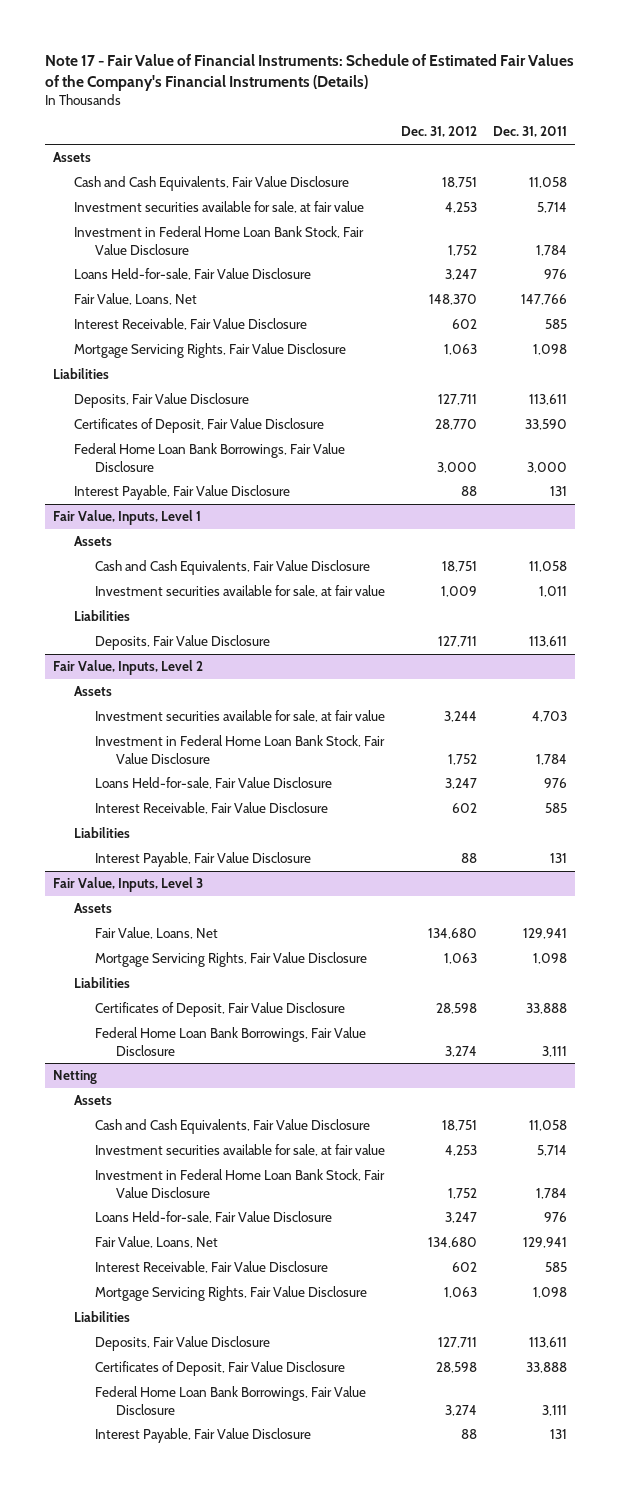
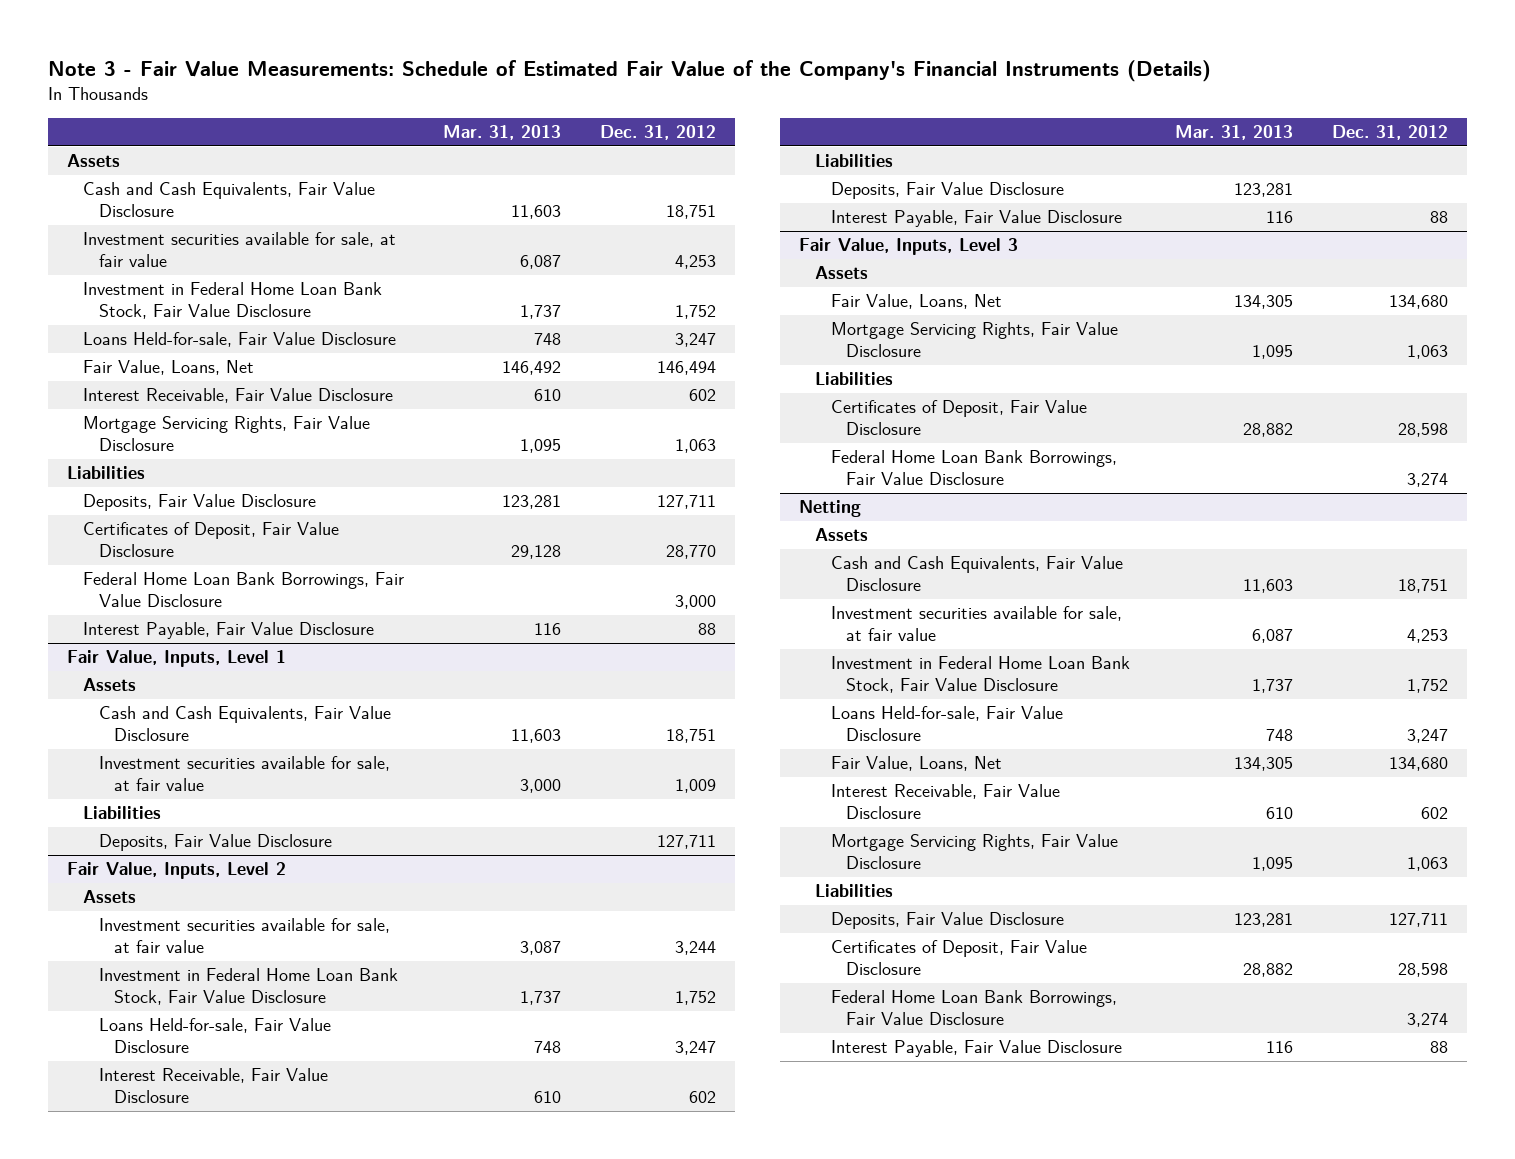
- Note 17 - Fair Value of Financial Instruments: Schedule of Estimated Fair Values of the Company's Financial Instruments (Details)
+ Note 3 - Fair Value Measurements: Schedule of Estimated Fair Value of the Company's Financial Instruments (Details)
- | Dec. 31, 2012 | Dec. 31, 2011
+ | Mar. 31, 2013 | Dec. 31, 2012
- Fair Value, Loans, Net | 148,370 | 147,766
+ Fair Value, Loans, Net | 146,492 | 146,494
@ Fair Value, Inputs, Level 2
+ Deposits, Fair Value Disclosure | 123,281 |

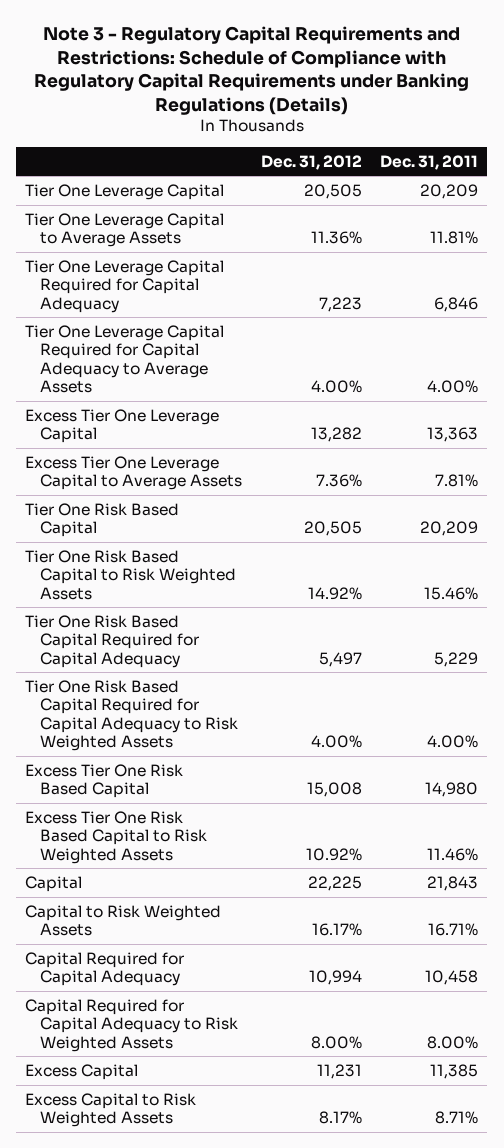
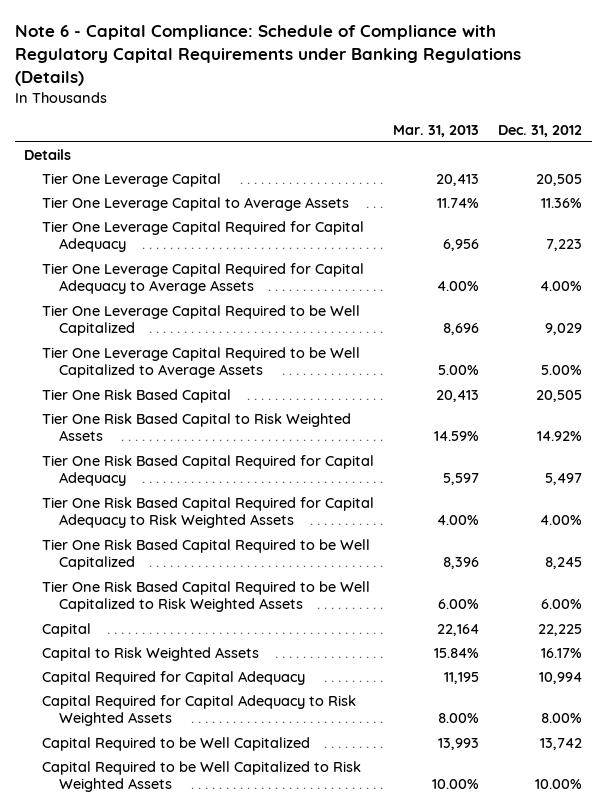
- Note 3 - Regulatory Capital Requirements and Restrictions: Schedule of Compliance with Regulatory Capital Requirements under Banking Regulations (Details)
+ Note 6 - Capital Compliance: Schedule of Compliance with Regulatory Capital Requirements under Banking Regulations (Details)
- | Dec. 31, 2012 | Dec. 31, 2011
+ | Mar. 31, 2013 | Dec. 31, 2012
+ Details
- Excess Tier One Leverage Capital | 13,282 | 13,363
- Excess Tier One Leverage Capital to Average Assets | 7.36% | 7.81%
+ Tier One Leverage Capital Required to be Well Capitalized | 8,696 | 9,029
+ Tier One Leverage Capital Required to be Well Capitalized to Average Assets | 5.00% | 5.00%
- Excess Tier One Risk Based Capital | 15,008 | 14,980
- Excess Tier One Risk Based Capital to Risk Weighted Assets | 10.92% | 11.46%
+ Tier One Risk Based Capital Required to be Well Capitalized | 8,396 | 8,245
+ Tier One Risk Based Capital Required to be Well Capitalized to Risk Weighted Assets | 6.00% | 6.00%
- Excess Capital | 11,231 | 11,385
- Excess Capital to Risk Weighted Assets | 8.17% | 8.71%
+ Capital Required to be Well Capitalized | 13,993 | 13,742
+ Capital Required to be Well Capitalized to Risk Weighted Assets | 10.00% | 10.00%

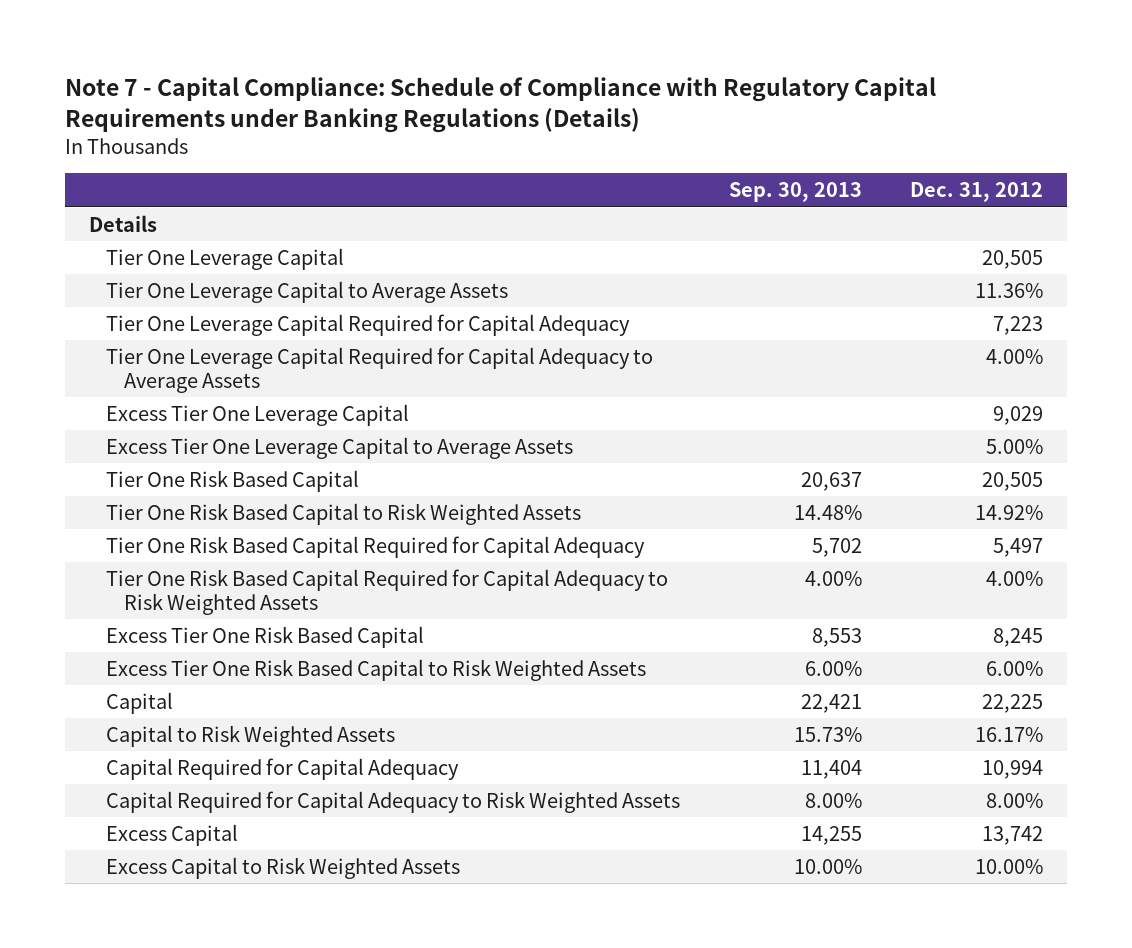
- Note 6 - Capital Compliance: Schedule of Compliance with Regulatory Capital Requirements under Banking Regulations (Details)
+ Note 7 - Capital Compliance: Schedule of Compliance with Regulatory Capital Requirements under Banking Regulations (Details)
- | Mar. 31, 2013 | Dec. 31, 2012
+ | Sep. 30, 2013 | Dec. 31, 2012
- Tier One Leverage Capital Required to be Well Capitalized | 8,696 | 9,029
- Tier One Leverage Capital Required to be Well Capitalized to Average Assets | 5.00% | 5.00%
+ Excess Tier One Leverage Capital | | 9,029
+ Excess Tier One Leverage Capital to Average Assets | | 5.00%
- Tier One Risk Based Capital Required to be Well Capitalized | 8,396 | 8,245
- Tier One Risk Based Capital Required to be Well Capitalized to Risk Weighted Assets | 6.00% | 6.00%
+ Excess Tier One Risk Based Capital | 8,553 | 8,245
+ Excess Tier One Risk Based Capital to Risk Weighted Assets | 6.00% | 6.00%
- Capital Required to be Well Capitalized | 13,993 | 13,742
- Capital Required to be Well Capitalized to Risk Weighted Assets | 10.00% | 10.00%
+ Excess Capital | 14,255 | 13,742
+ Excess Capital to Risk Weighted Assets | 10.00% | 10.00%

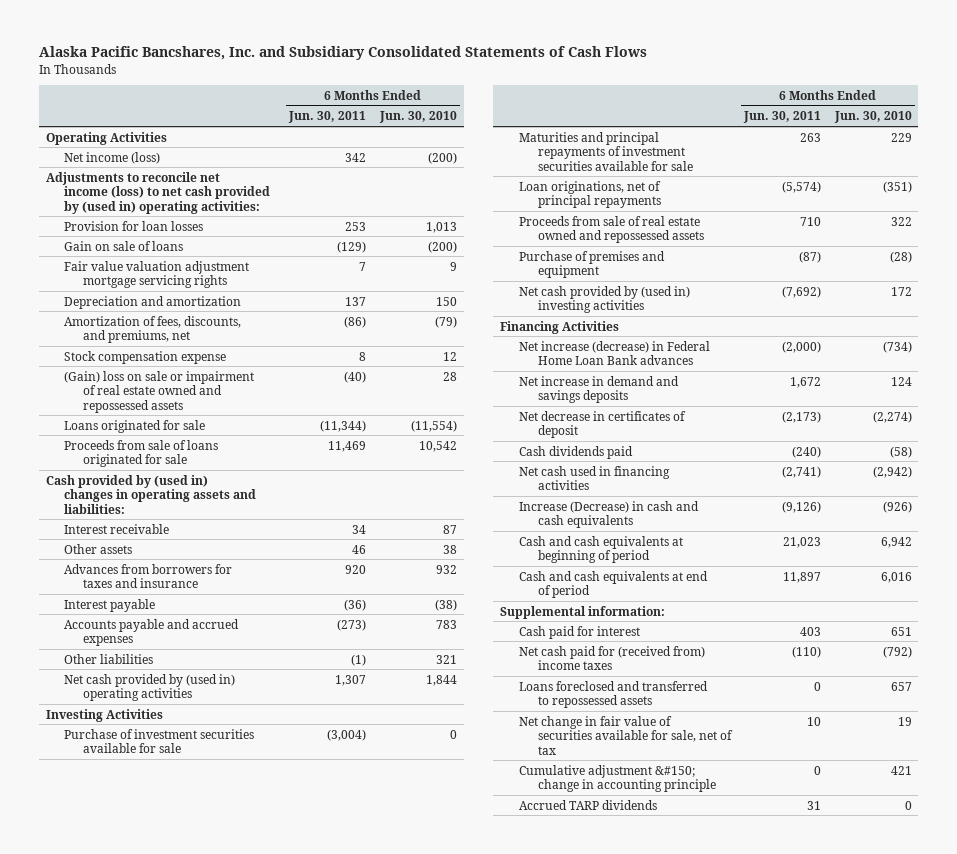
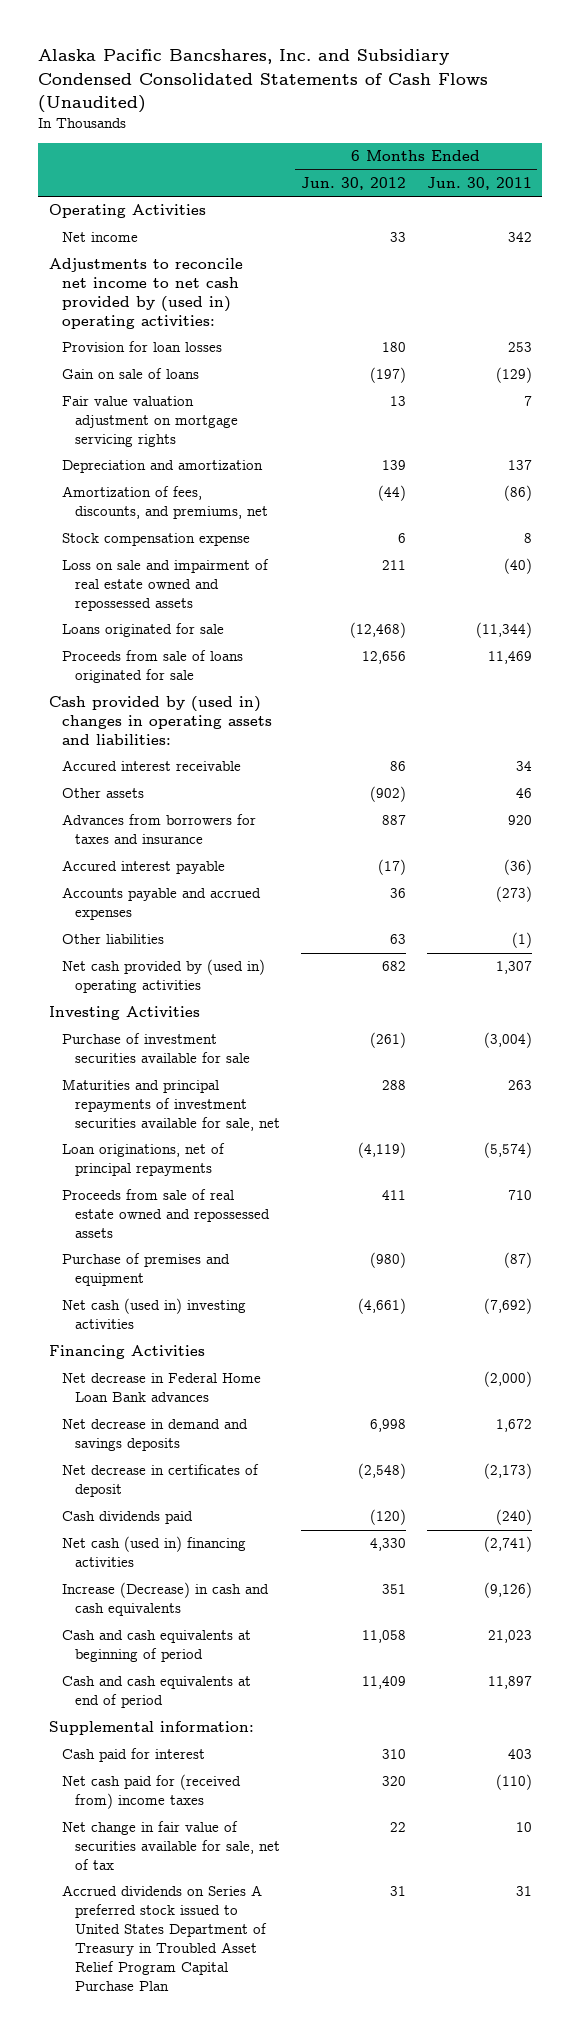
- Alaska Pacific Bancshares, Inc. and Subsidiary Consolidated Statements of Cash Flows
+ Alaska Pacific Bancshares, Inc. and Subsidiary Condensed Consolidated Statements of Cash Flows (Unaudited)
- | 6 Months Ended Jun. 30, 2011 | 6 Months Ended Jun. 30, 2010
+ | 6 Months Ended Jun. 30, 2012 | 6 Months Ended Jun. 30, 2011
- Net income (loss) | 342 | (200)
- Adjustments to reconcile net income (loss) to net cash provided by (used in) operating activities:
+ Net income | 33 | 342
+ Adjustments to reconcile net income to net cash provided by (used in) operating activities:
- Fair value valuation adjustment mortgage servicing rights | 7 | 9
+ Fair value valuation adjustment on mortgage servicing rights | 13 | 7
- (Gain) loss on sale or impairment of real estate owned and repossessed assets | (40) | 28
+ Loss on sale and impairment of real estate owned and repossessed assets | 211 | (40)
- Interest receivable | 34 | 87
+ Accured interest receivable | 86 | 34
- Interest payable | (36) | (38)
+ Accured interest payable | (17) | (36)
- Maturities and principal repayments of investment securities available for sale | 263 | 229
+ Maturities and principal repayments of investment securities available for sale, net | 288 | 263
- Net cash provided by (used in) investing activities | (7,692) | 172
+ Net cash (used in) investing activities | (4,661) | (7,692)
- Net increase (decrease) in Federal Home Loan Bank advances | (2,000) | (734)
- Net increase in demand and savings deposits | 1,672 | 124
+ Net decrease in Federal Home Loan Bank advances | | (2,000)
+ Net decrease in demand and savings deposits | 6,998 | 1,672
- Net cash used in financing activities | (2,741) | (2,942)
+ Net cash (used in) financing activities | 4,330 | (2,741)
- Loans foreclosed and transferred to repossessed assets | 0 | 657
- Cumulative adjustment &#150; change in accounting principle | 0 | 421
- Accrued TARP dividends | 31 | 0
+ Accrued dividends on Series A preferred stock issued to United States Department of Treasury in Troubled Asset Relief Program Capital Purchase Plan | 31 | 31

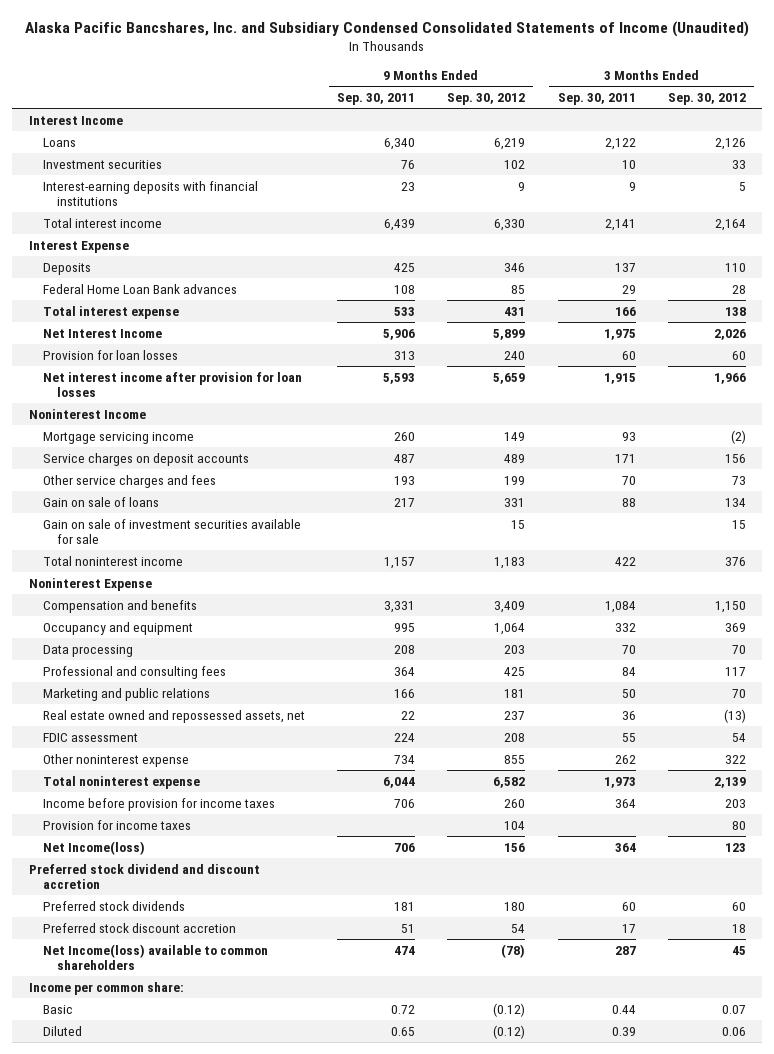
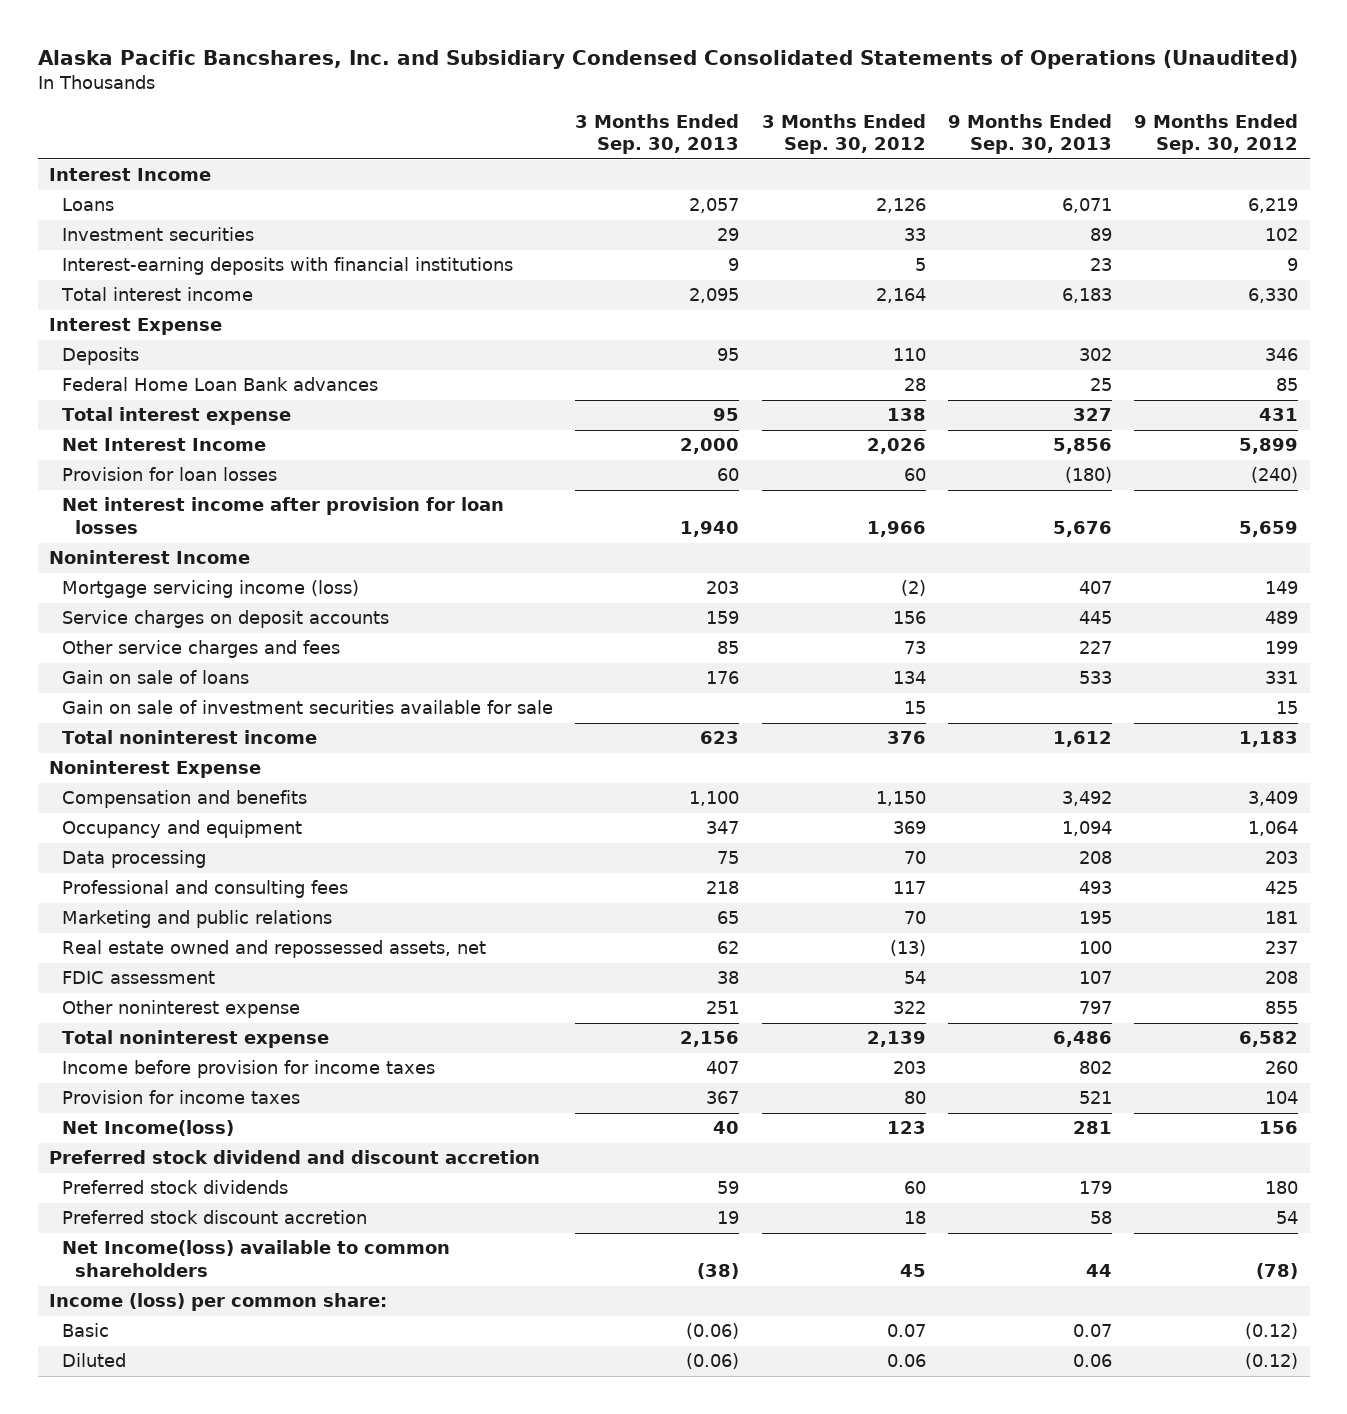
- Alaska Pacific Bancshares, Inc. and Subsidiary Condensed Consolidated Statements of Income (Unaudited)
+ Alaska Pacific Bancshares, Inc. and Subsidiary Condensed Consolidated Statements of Operations (Unaudited)
- | 9 Months Ended Sep. 30, 2011 | 9 Months Ended Sep. 30, 2012 | 3 Months Ended Sep. 30, 2011 | 3 Months Ended Sep. 30, 2012
+ | 3 Months Ended Sep. 30, 2013 | 3 Months Ended Sep. 30, 2012 | 9 Months Ended Sep. 30, 2013 | 9 Months Ended Sep. 30, 2012
- Provision for loan losses | 313 | 240 | 60 | 60
+ Provision for loan losses | 60 | 60 | (180) | (240)
- Mortgage servicing income | 260 | 149 | 93 | (2)
+ Mortgage servicing income (loss) | 203 | (2) | 407 | 149
- Income per common share:
+ Income (loss) per common share:

